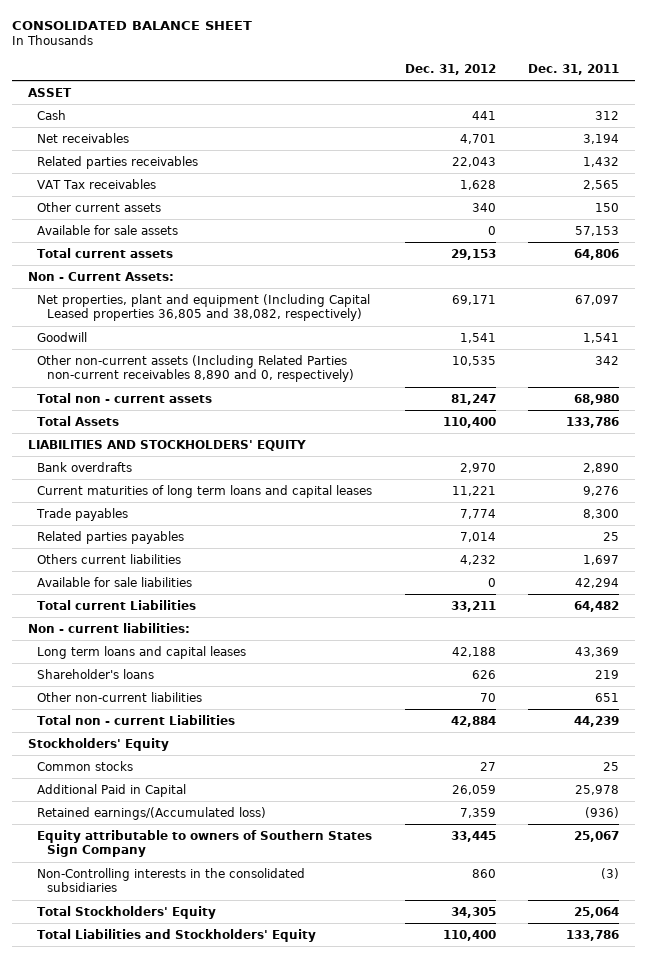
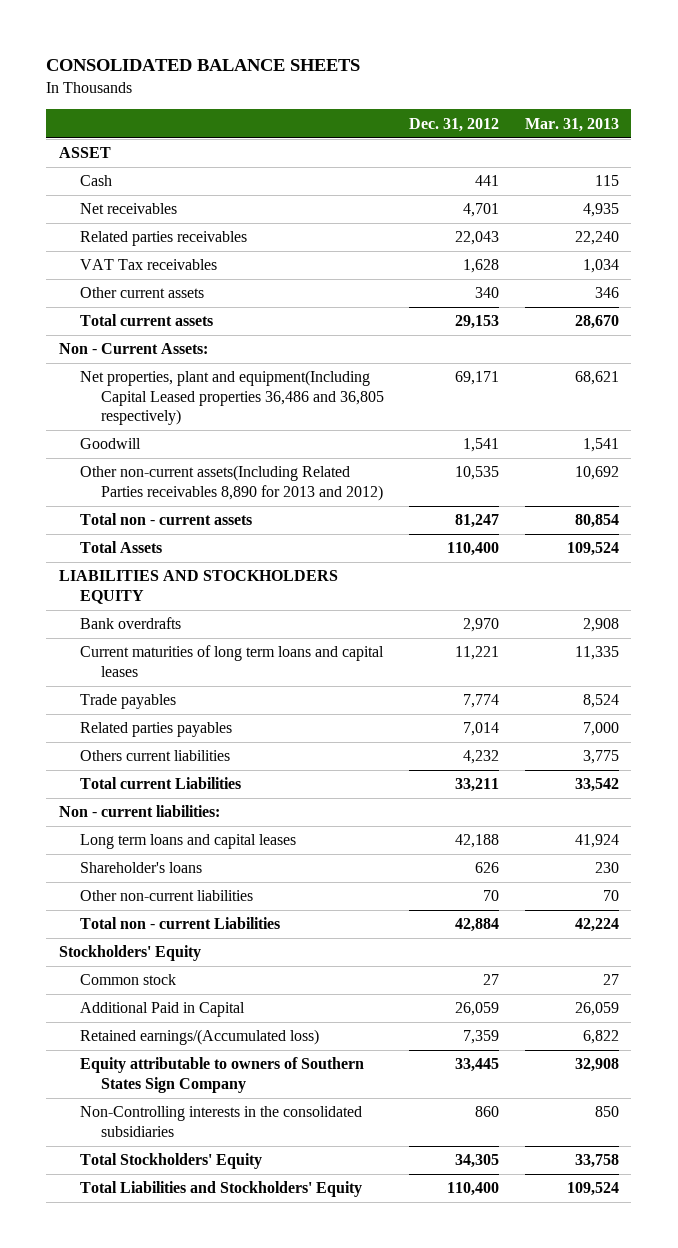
- CONSOLIDATED BALANCE SHEET
+ CONSOLIDATED BALANCE SHEETS
- | Dec. 31, 2012 | Dec. 31, 2011
+ | Dec. 31, 2012 | Mar. 31, 2013
- Available for sale assets | 0 | 57,153
- Net properties, plant and equipment (Including Capital Leased properties 36,805 and 38,082, respectively) | 69,171 | 67,097
+ Net properties, plant and equipment(Including Capital Leased properties 36,486 and 36,805 respectively) | 69,171 | 68,621
- Other non-current assets (Including Related Parties non-current receivables 8,890 and 0, respectively) | 10,535 | 342
+ Other non-current assets(Including Related Parties receivables 8,890 for 2013 and 2012) | 10,535 | 10,692
- LIABILITIES AND STOCKHOLDERS' EQUITY
+ LIABILITIES AND STOCKHOLDERS EQUITY
- Available for sale liabilities | 0 | 42,294
- Common stocks | 27 | 25
+ Common stock | 27 | 27

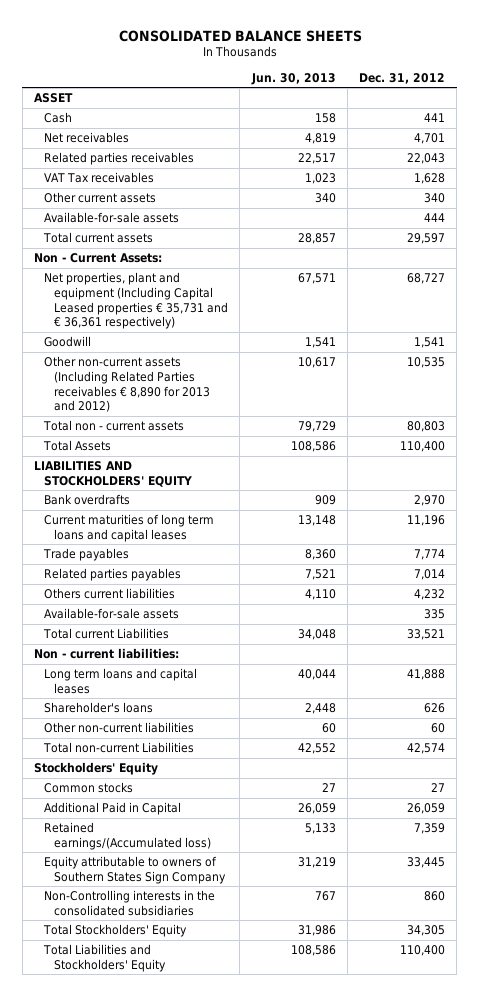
- | Dec. 31, 2012 | Mar. 31, 2013
+ | Jun. 30, 2013 | Dec. 31, 2012
- Total current assets | 29,153 | 28,670
+ Available-for-sale assets | | 444
+ Total current assets | 28,857 | 29,597
- Net properties, plant and equipment(Including Capital Leased properties 36,486 and 36,805 respectively) | 69,171 | 68,621
+ Net properties, plant and equipment (Including Capital Leased properties € 35,731 and € 36,361 respectively) | 67,571 | 68,727
- Other non-current assets(Including Related Parties receivables 8,890 for 2013 and 2012) | 10,535 | 10,692
- Total non - current assets | 81,247 | 80,854
+ Other non-current assets (Including Related Parties receivables € 8,890 for 2013 and 2012) | 10,617 | 10,535
+ Total non - current assets | 79,729 | 80,803
- LIABILITIES AND STOCKHOLDERS EQUITY
+ LIABILITIES AND STOCKHOLDERS' EQUITY
- Current maturities of long term loans and capital leases | 11,221 | 11,335
+ Current maturities of long term loans and capital leases | 13,148 | 11,196
- Total current Liabilities | 33,211 | 33,542
+ Available-for-sale assets | | 335
+ Total current Liabilities | 34,048 | 33,521
- Long term loans and capital leases | 42,188 | 41,924
+ Long term loans and capital leases | 40,044 | 41,888
- Other non-current liabilities | 70 | 70
- Total non - current Liabilities | 42,884 | 42,224
+ Other non-current liabilities | 60 | 60
+ Total non-current Liabilities | 42,552 | 42,574
- Common stock | 27 | 27
+ Common stocks | 27 | 27

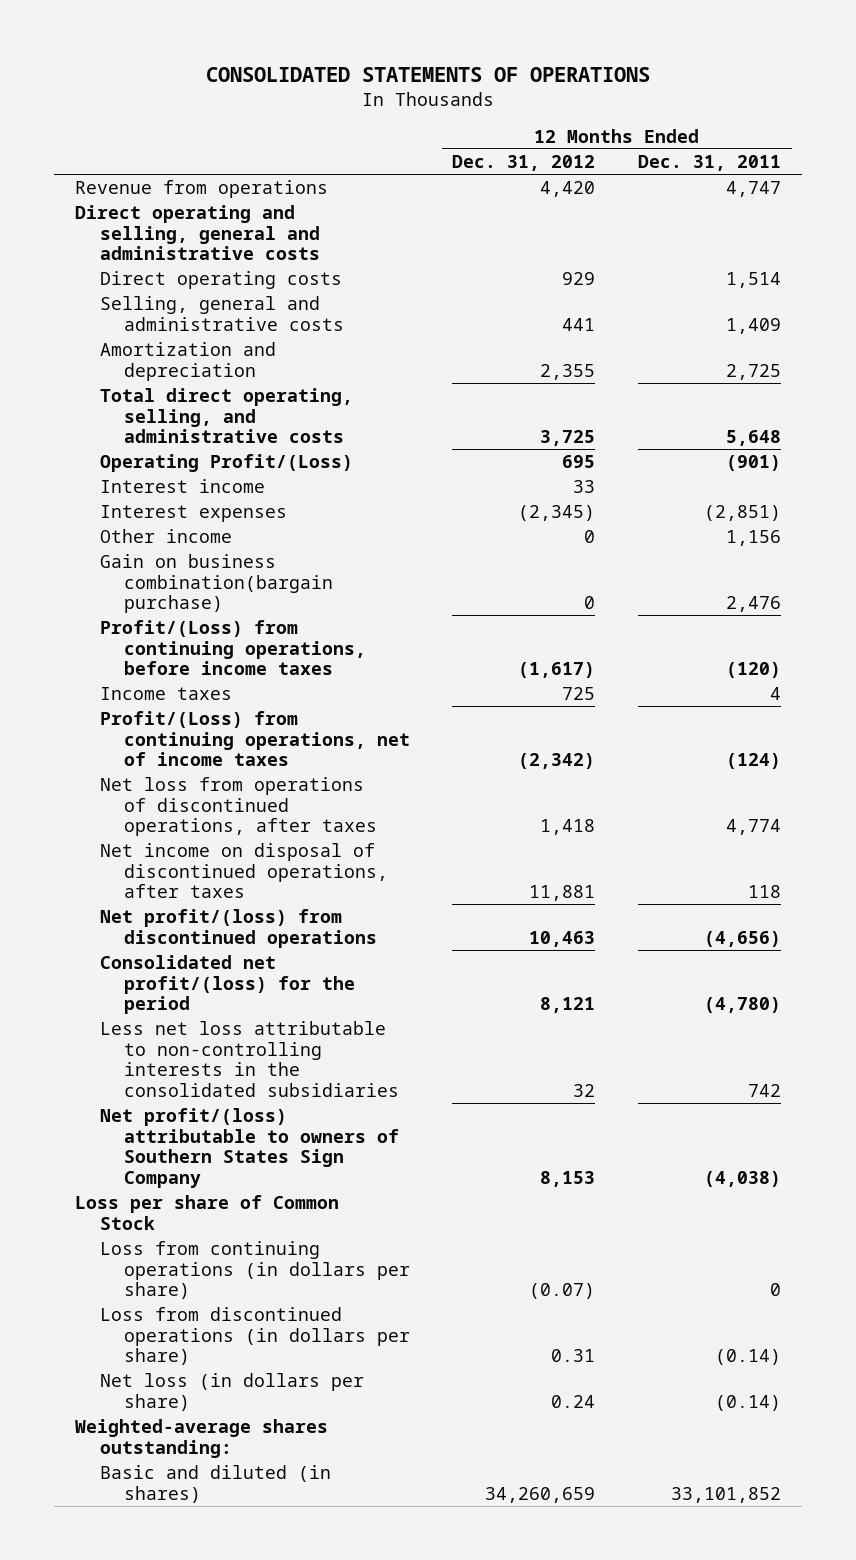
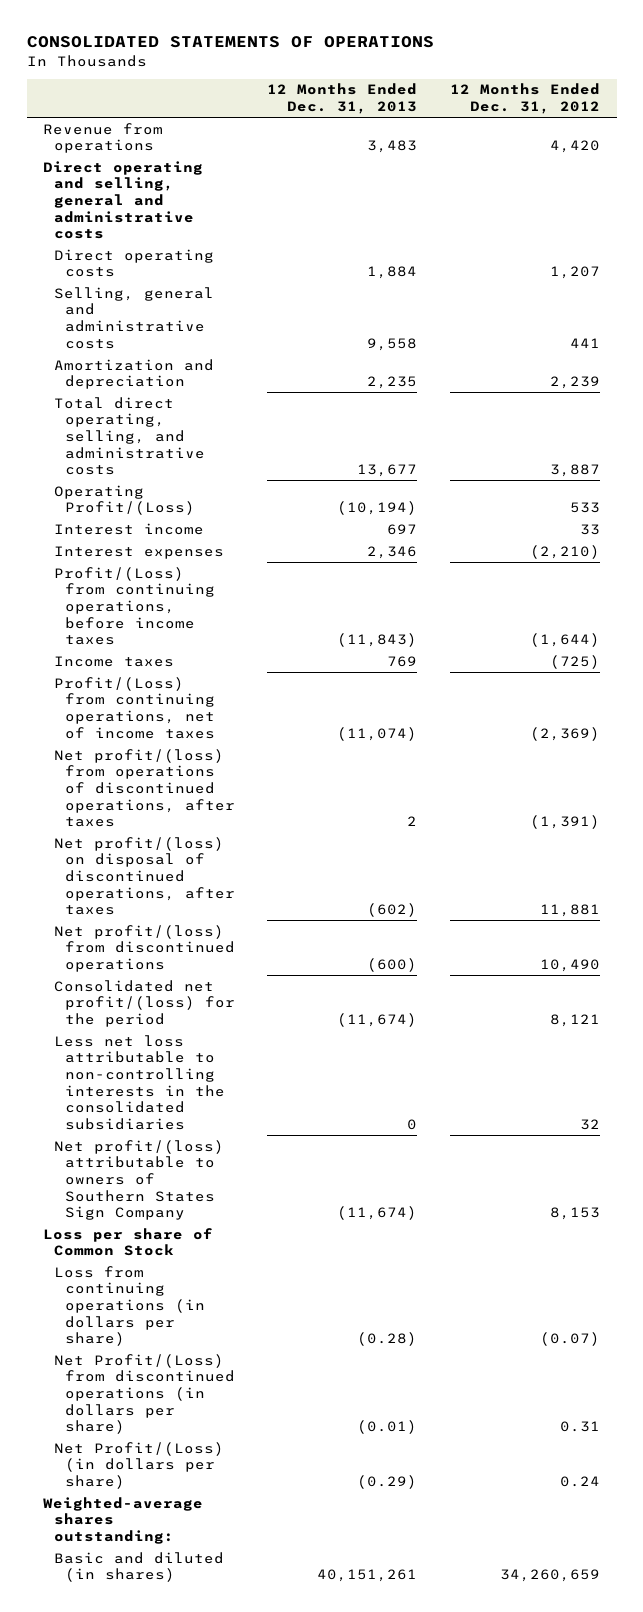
- | 12 Months Ended Dec. 31, 2012 | 12 Months Ended Dec. 31, 2011
+ | 12 Months Ended Dec. 31, 2013 | 12 Months Ended Dec. 31, 2012
- Direct operating costs | 929 | 1,514
+ Direct operating costs | 1,884 | 1,207
- Amortization and depreciation | 2,355 | 2,725
- Total direct operating, selling, and administrative costs | 3,725 | 5,648
- Operating Profit/(Loss) | 695 | (901)
+ Amortization and depreciation | 2,235 | 2,239
+ Total direct operating, selling, and administrative costs | 13,677 | 3,887
+ Operating Profit/(Loss) | (10,194) | 533
- Interest expenses | (2,345) | (2,851)
- Other income | 0 | 1,156
- Gain on business combination(bargain purchase) | 0 | 2,476
- Profit/(Loss) from continuing operations, before income taxes | (1,617) | (120)
- Income taxes | 725 | 4
- Profit/(Loss) from continuing operations, net of income taxes | (2,342) | (124)
- Net loss from operations of discontinued operations, after taxes | 1,418 | 4,774
- Net income on disposal of discontinued operations, after taxes | 11,881 | 118
- Net profit/(loss) from discontinued operations | 10,463 | (4,656)
+ Interest expenses | 2,346 | (2,210)
+ Profit/(Loss) from continuing operations, before income taxes | (11,843) | (1,644)
+ Income taxes | 769 | (725)
+ Profit/(Loss) from continuing operations, net of income taxes | (11,074) | (2,369)
+ Net profit/(loss) from operations of discontinued operations, after taxes | 2 | (1,391)
+ Net profit/(loss) on disposal of discontinued operations, after taxes | (602) | 11,881
+ Net profit/(loss) from discontinued operations | (600) | 10,490
- Loss from discontinued operations (in dollars per share) | 0.31 | (0.14)
- Net loss (in dollars per share) | 0.24 | (0.14)
+ Net Profit/(Loss) from discontinued operations (in dollars per share) | (0.01) | 0.31
+ Net Profit/(Loss) (in dollars per share) | (0.29) | 0.24

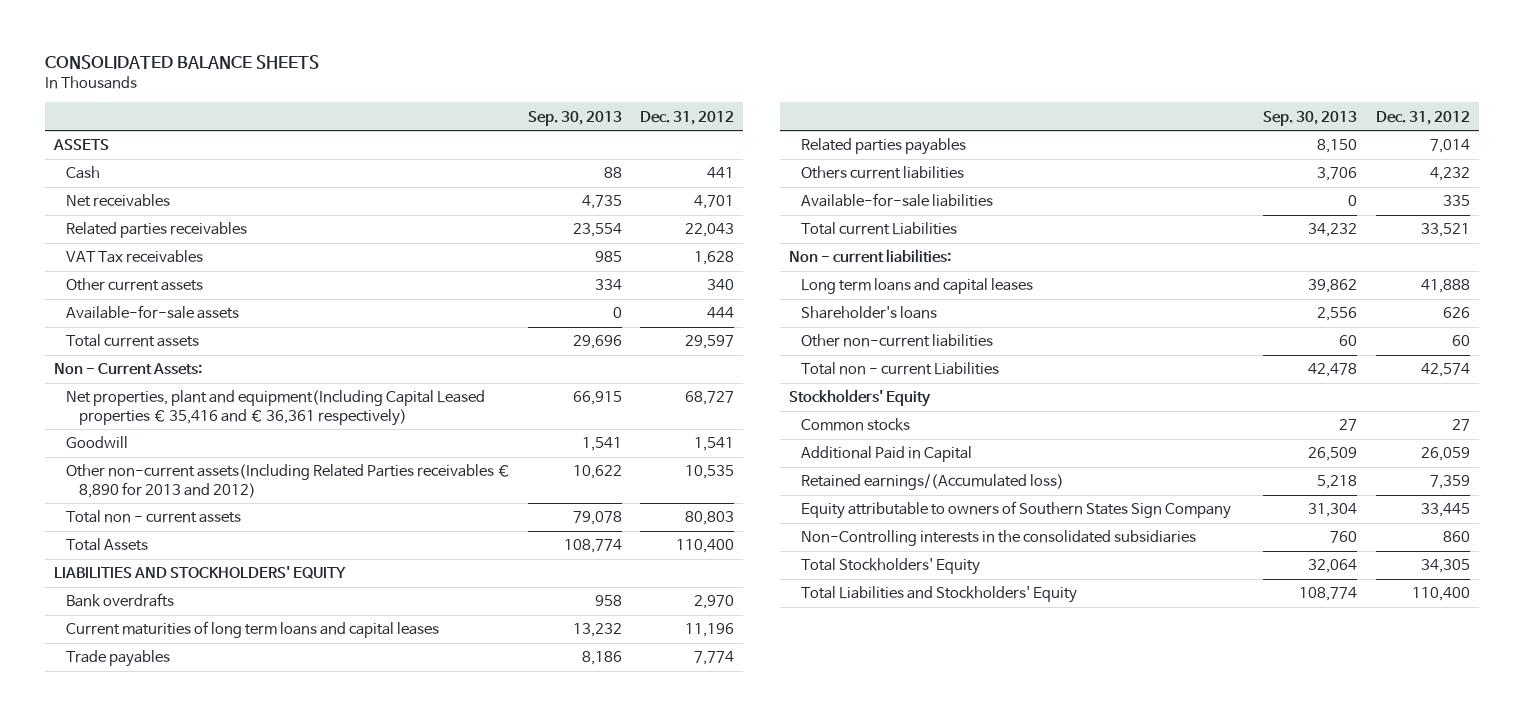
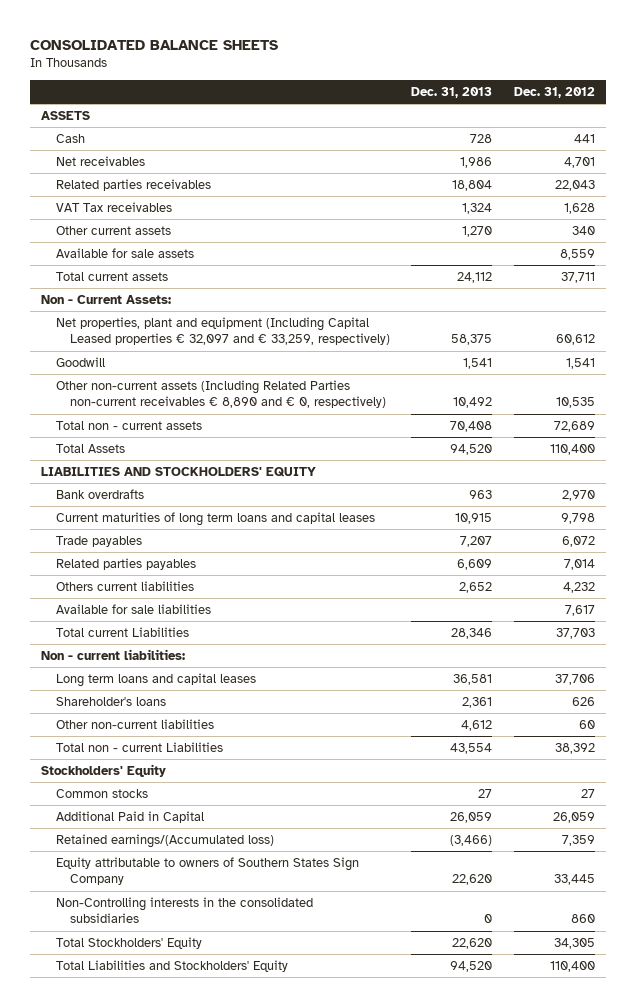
- | Sep. 30, 2013 | Dec. 31, 2012
+ | Dec. 31, 2013 | Dec. 31, 2012
- Available-for-sale assets | 0 | 444
- Total current assets | 29,696 | 29,597
+ Available for sale assets | | 8,559
+ Total current assets | 24,112 | 37,711
- Net properties, plant and equipment(Including Capital Leased properties € 35,416 and € 36,361 respectively) | 66,915 | 68,727
+ Net properties, plant and equipment (Including Capital Leased properties € 32,097 and € 33,259, respectively) | 58,375 | 60,612
- Other non-current assets(Including Related Parties receivables € 8,890 for 2013 and 2012) | 10,622 | 10,535
- Total non - current assets | 79,078 | 80,803
+ Other non-current assets (Including Related Parties non-current receivables € 8,890 and € 0, respectively) | 10,492 | 10,535
+ Total non - current assets | 70,408 | 72,689
- Current maturities of long term loans and capital leases | 13,232 | 11,196
- Trade payables | 8,186 | 7,774
+ Current maturities of long term loans and capital leases | 10,915 | 9,798
+ Trade payables | 7,207 | 6,072
- Available-for-sale liabilities | 0 | 335
- Total current Liabilities | 34,232 | 33,521
+ Available for sale liabilities | | 7,617
+ Total current Liabilities | 28,346 | 37,703
- Long term loans and capital leases | 39,862 | 41,888
+ Long term loans and capital leases | 36,581 | 37,706
- Total non - current Liabilities | 42,478 | 42,574
+ Total non - current Liabilities | 43,554 | 38,392

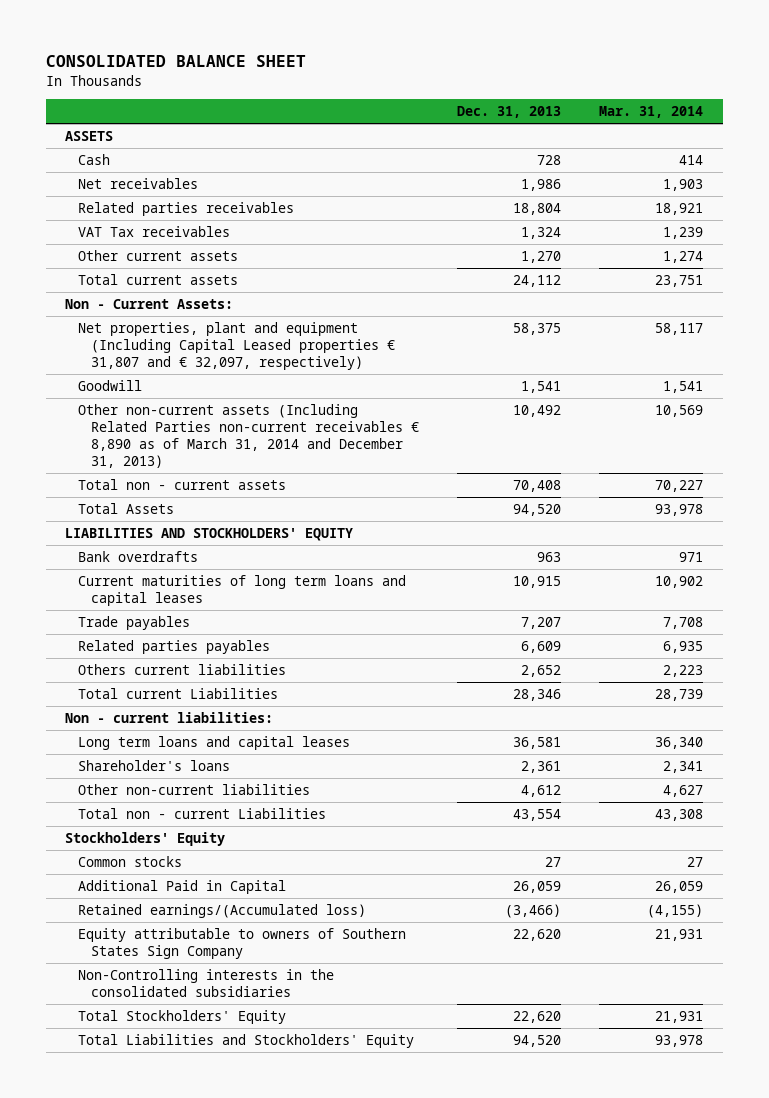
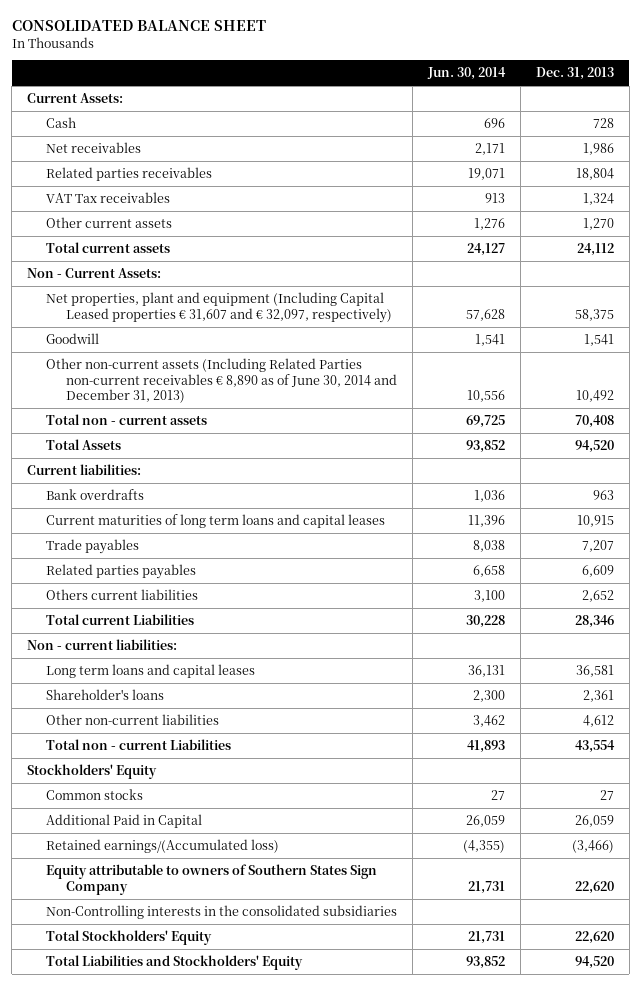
- | Dec. 31, 2013 | Mar. 31, 2014
+ | Jun. 30, 2014 | Dec. 31, 2013
- ASSETS
+ Current Assets:
- Net properties, plant and equipment (Including Capital Leased properties € 31,807 and € 32,097, respectively) | 58,375 | 58,117
+ Net properties, plant and equipment (Including Capital Leased properties € 31,607 and € 32,097, respectively) | 57,628 | 58,375
- Other non-current assets (Including Related Parties non-current receivables € 8,890 as of March 31, 2014 and December 31, 2013) | 10,492 | 10,569
+ Other non-current assets (Including Related Parties non-current receivables € 8,890 as of June 30, 2014 and December 31, 2013) | 10,556 | 10,492
- LIABILITIES AND STOCKHOLDERS' EQUITY
+ Current liabilities:

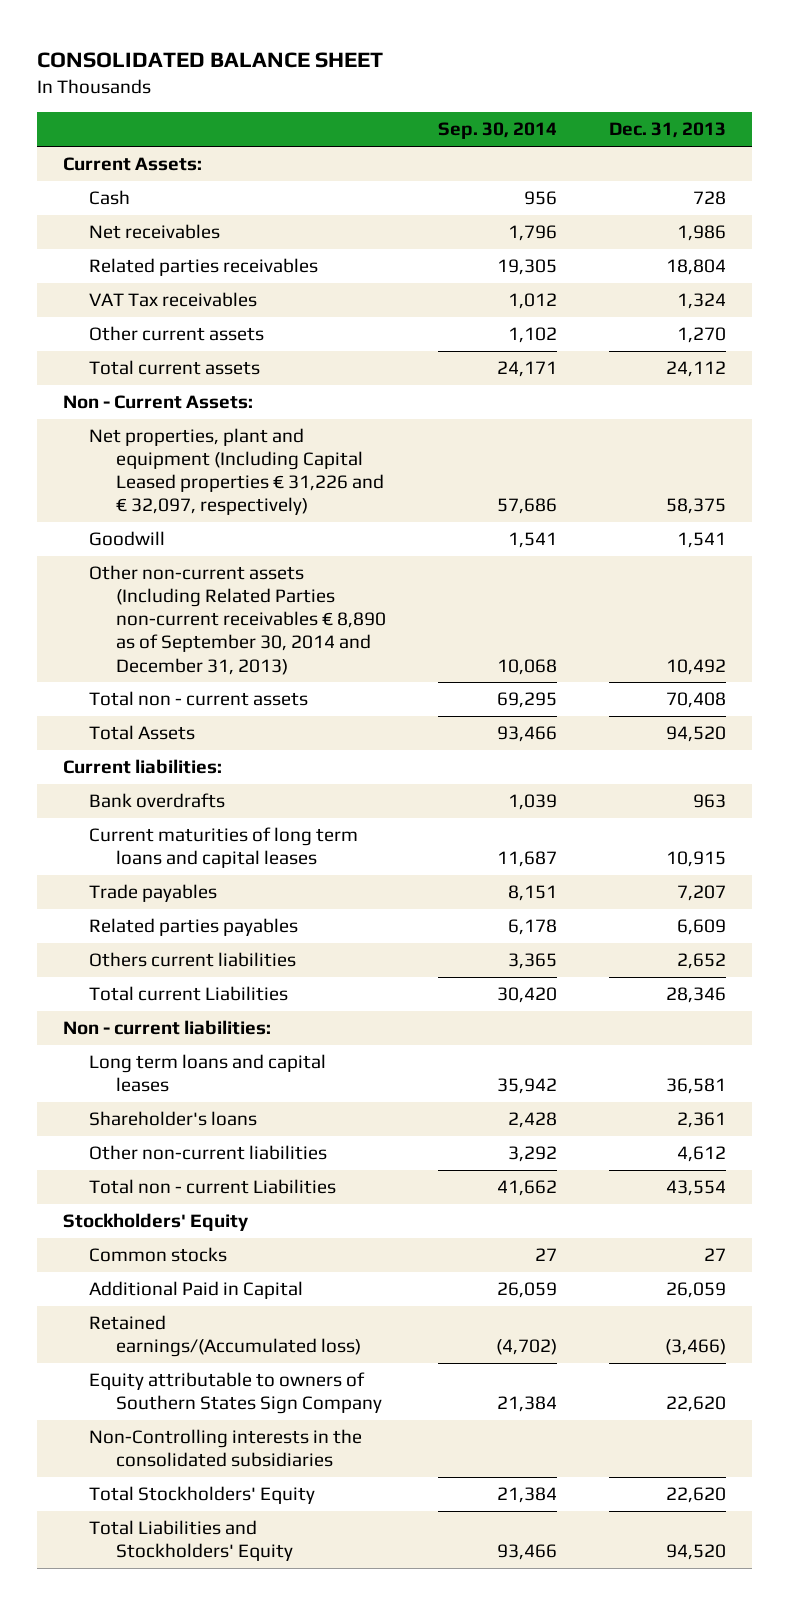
- | Jun. 30, 2014 | Dec. 31, 2013
+ | Sep. 30, 2014 | Dec. 31, 2013
- Net properties, plant and equipment (Including Capital Leased properties € 31,607 and € 32,097, respectively) | 57,628 | 58,375
+ Net properties, plant and equipment (Including Capital Leased properties € 31,226 and € 32,097, respectively) | 57,686 | 58,375
- Other non-current assets (Including Related Parties non-current receivables € 8,890 as of June 30, 2014 and December 31, 2013) | 10,556 | 10,492
+ Other non-current assets (Including Related Parties non-current receivables € 8,890 as of September 30, 2014 and December 31, 2013) | 10,068 | 10,492

